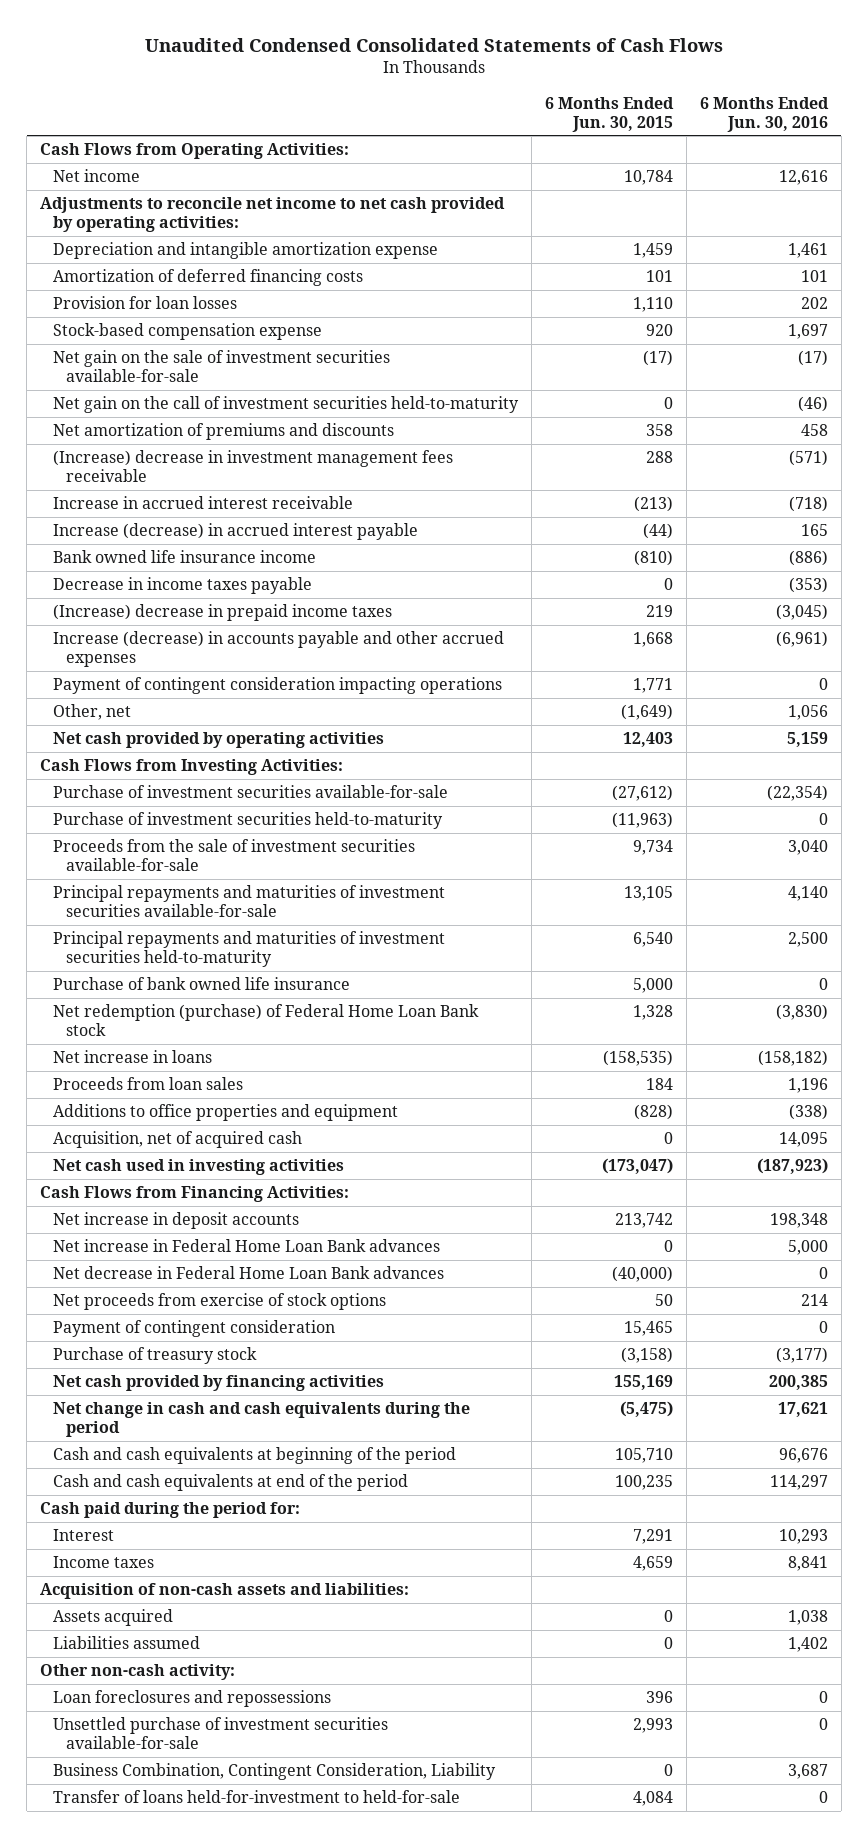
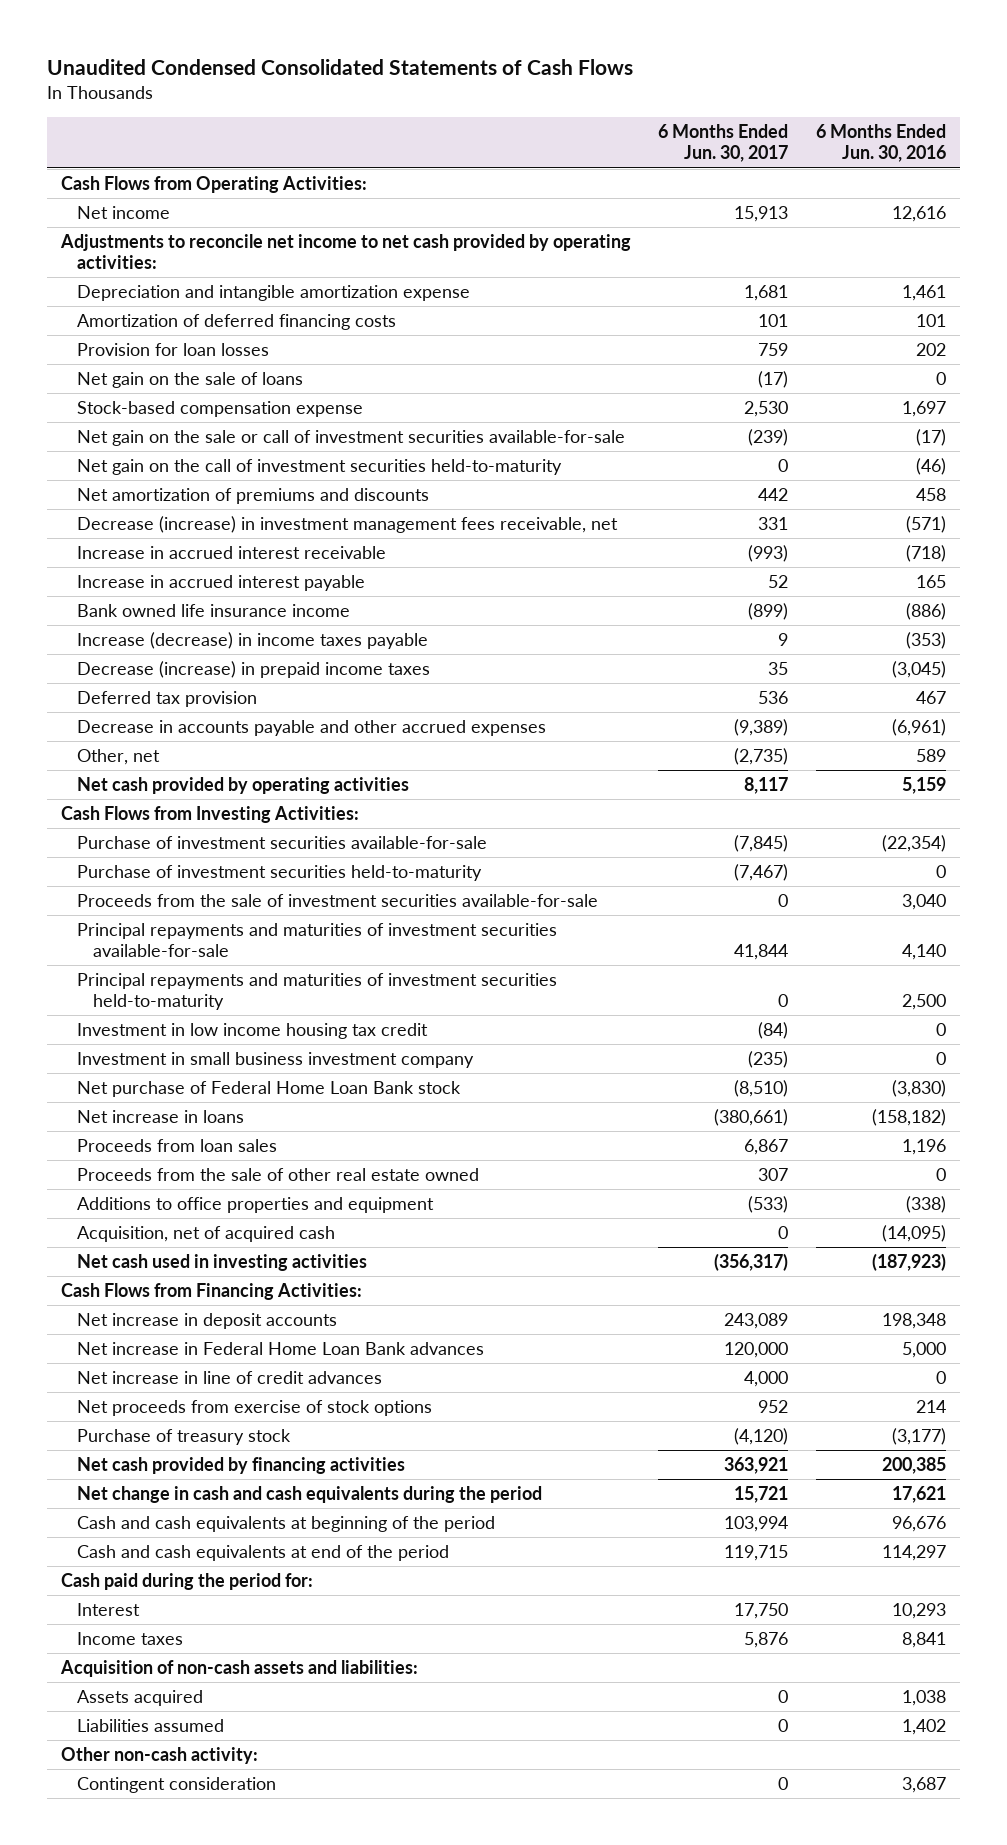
- | 6 Months Ended Jun. 30, 2015 | 6 Months Ended Jun. 30, 2016
+ | 6 Months Ended Jun. 30, 2017 | 6 Months Ended Jun. 30, 2016
+ Net gain on the sale of loans | (17) | 0
- Net gain on the sale of investment securities available-for-sale | (17) | (17)
+ Net gain on the sale or call of investment securities available-for-sale | (239) | (17)
- (Increase) decrease in investment management fees receivable | 288 | (571)
+ Decrease (increase) in investment management fees receivable, net | 331 | (571)
- Increase (decrease) in accrued interest payable | (44) | 165
+ Increase in accrued interest payable | 52 | 165
- Decrease in income taxes payable | 0 | (353)
- (Increase) decrease in prepaid income taxes | 219 | (3,045)
- Increase (decrease) in accounts payable and other accrued expenses | 1,668 | (6,961)
- Payment of contingent consideration impacting operations | 1,771 | 0
- Other, net | (1,649) | 1,056
+ Increase (decrease) in income taxes payable | 9 | (353)
+ Decrease (increase) in prepaid income taxes | 35 | (3,045)
+ Deferred tax provision | 536 | 467
+ Decrease in accounts payable and other accrued expenses | (9,389) | (6,961)
+ Other, net | (2,735) | 589
- Purchase of bank owned life insurance | 5,000 | 0
- Net redemption (purchase) of Federal Home Loan Bank stock | 1,328 | (3,830)
+ Investment in low income housing tax credit | (84) | 0
+ Investment in small business investment company | (235) | 0
+ Net purchase of Federal Home Loan Bank stock | (8,510) | (3,830)
+ Proceeds from the sale of other real estate owned | 307 | 0
- Acquisition, net of acquired cash | 0 | 14,095
+ Acquisition, net of acquired cash | 0 | (14,095)
- Net decrease in Federal Home Loan Bank advances | (40,000) | 0
+ Net increase in line of credit advances | 4,000 | 0
- Payment of contingent consideration | 15,465 | 0
- Loan foreclosures and repossessions | 396 | 0
- Unsettled purchase of investment securities available-for-sale | 2,993 | 0
- Business Combination, Contingent Consideration, Liability | 0 | 3,687
- Transfer of loans held-for-investment to held-for-sale | 4,084 | 0
+ Contingent consideration | 0 | 3,687

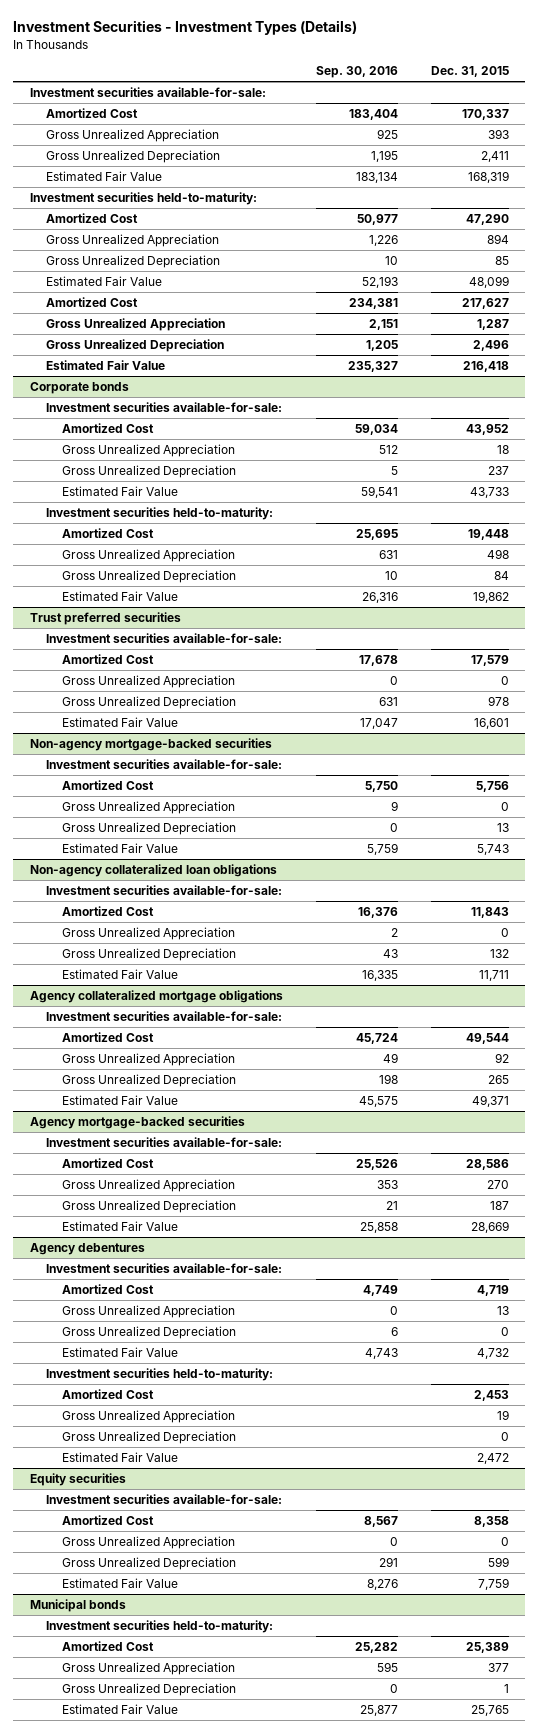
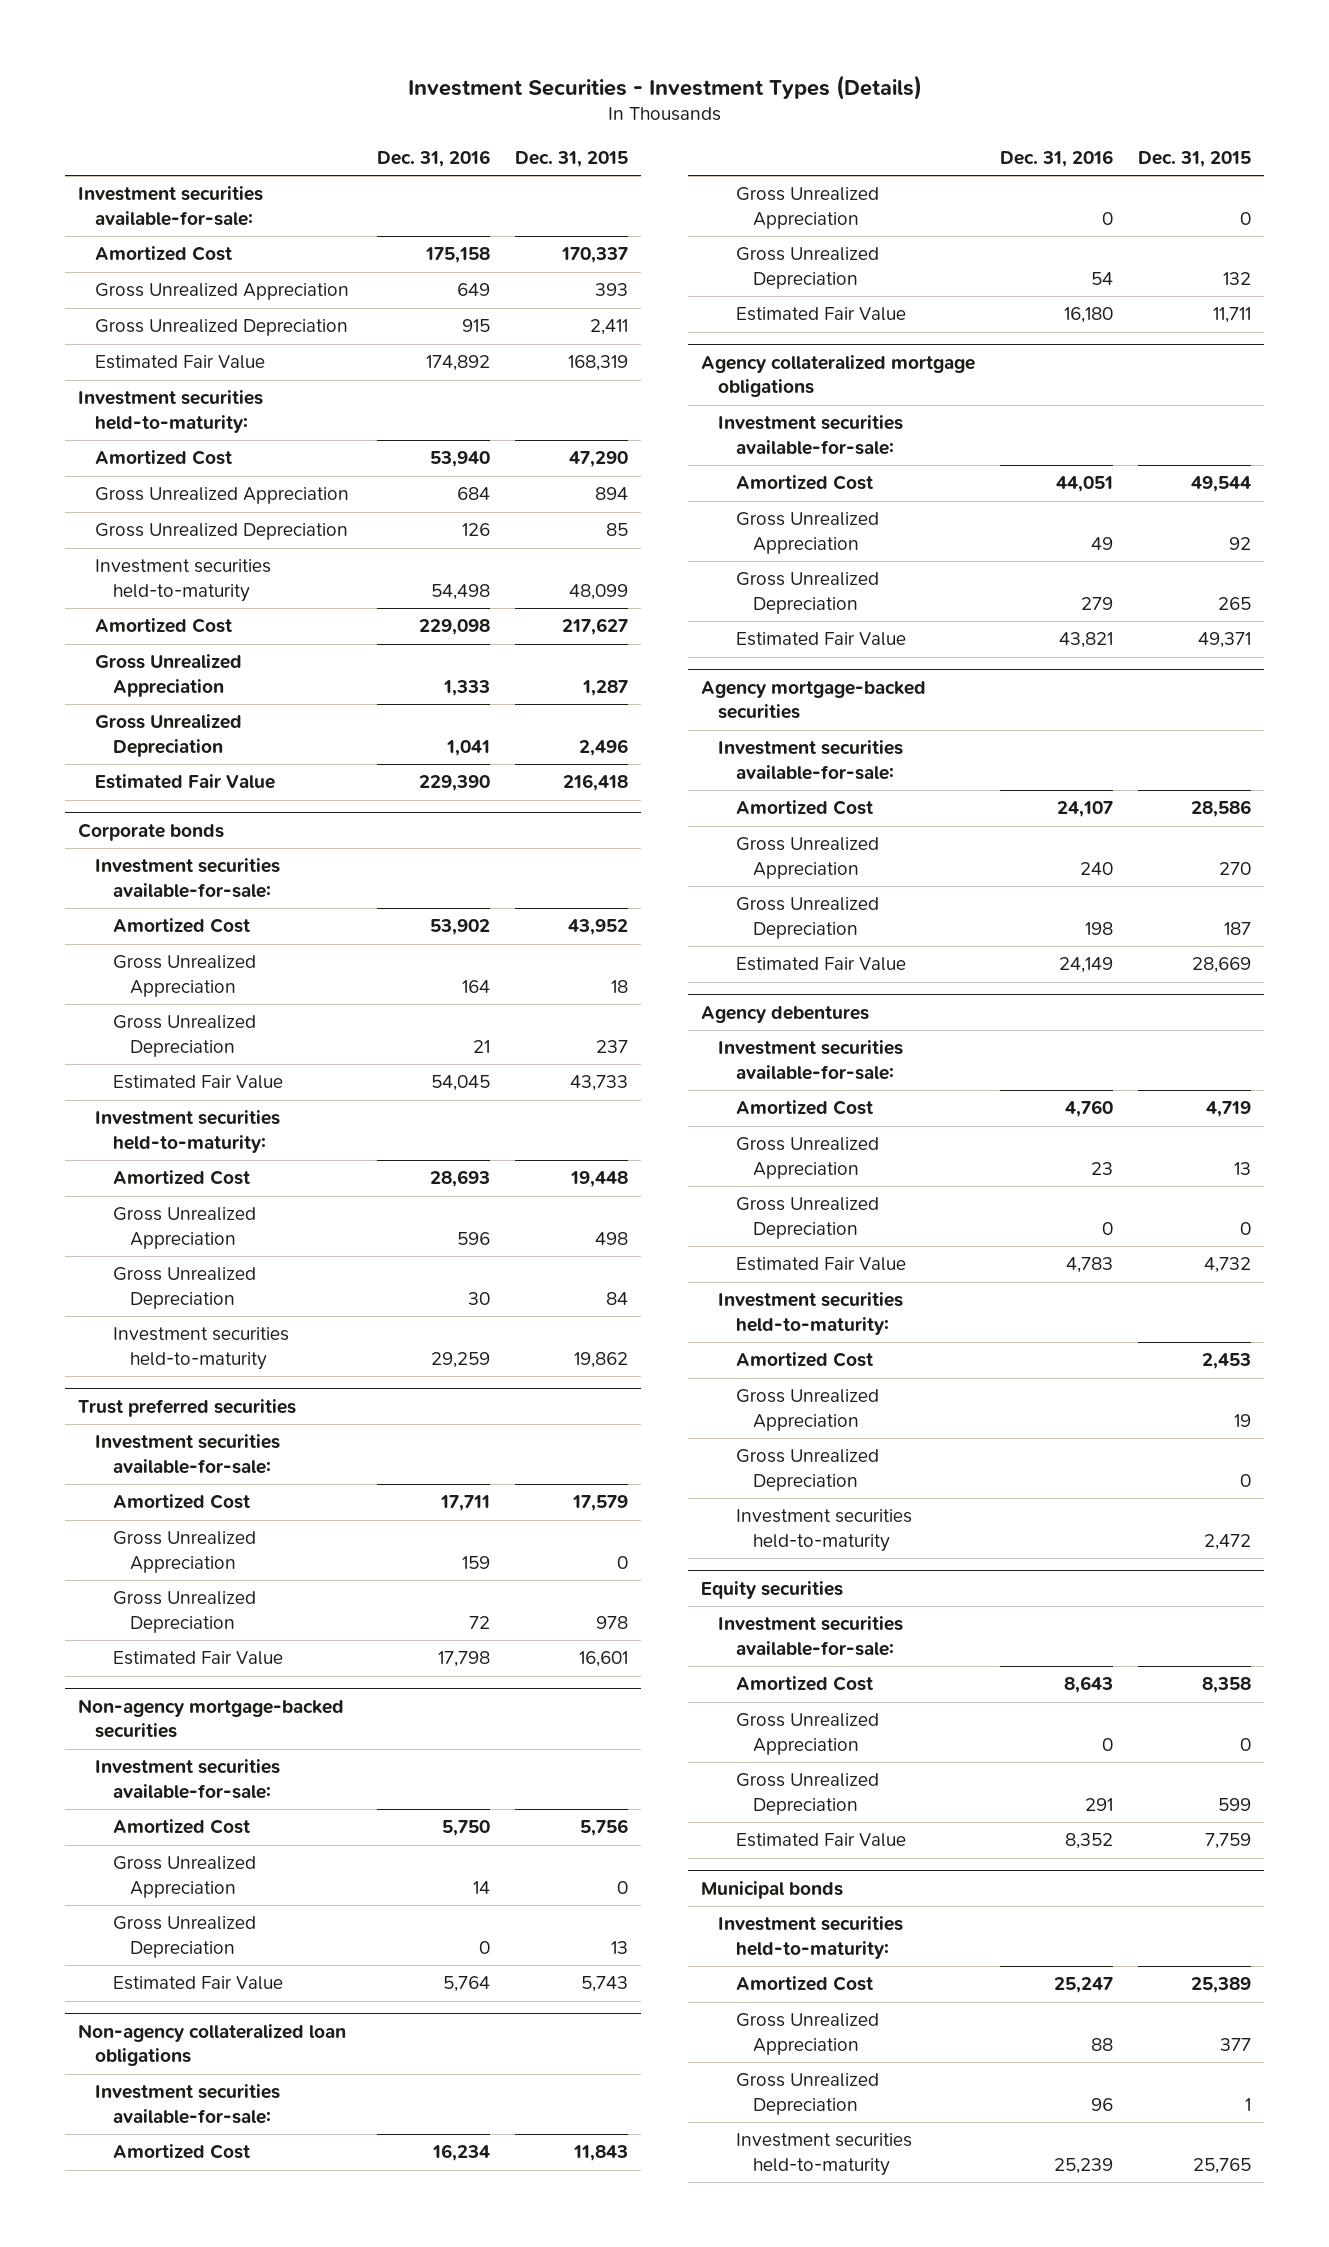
- | Sep. 30, 2016 | Dec. 31, 2015
+ | Dec. 31, 2016 | Dec. 31, 2015
- Estimated Fair Value | 52,193 | 48,099
+ Investment securities held-to-maturity | 54,498 | 48,099
@ Corporate bonds
- Estimated Fair Value | 26,316 | 19,862
+ Investment securities held-to-maturity | 29,259 | 19,862
@ Agency debentures
- Estimated Fair Value | | 2,472
+ Investment securities held-to-maturity | | 2,472
@ Municipal bonds
- Estimated Fair Value | 25,877 | 25,765
+ Investment securities held-to-maturity | 25,239 | 25,765

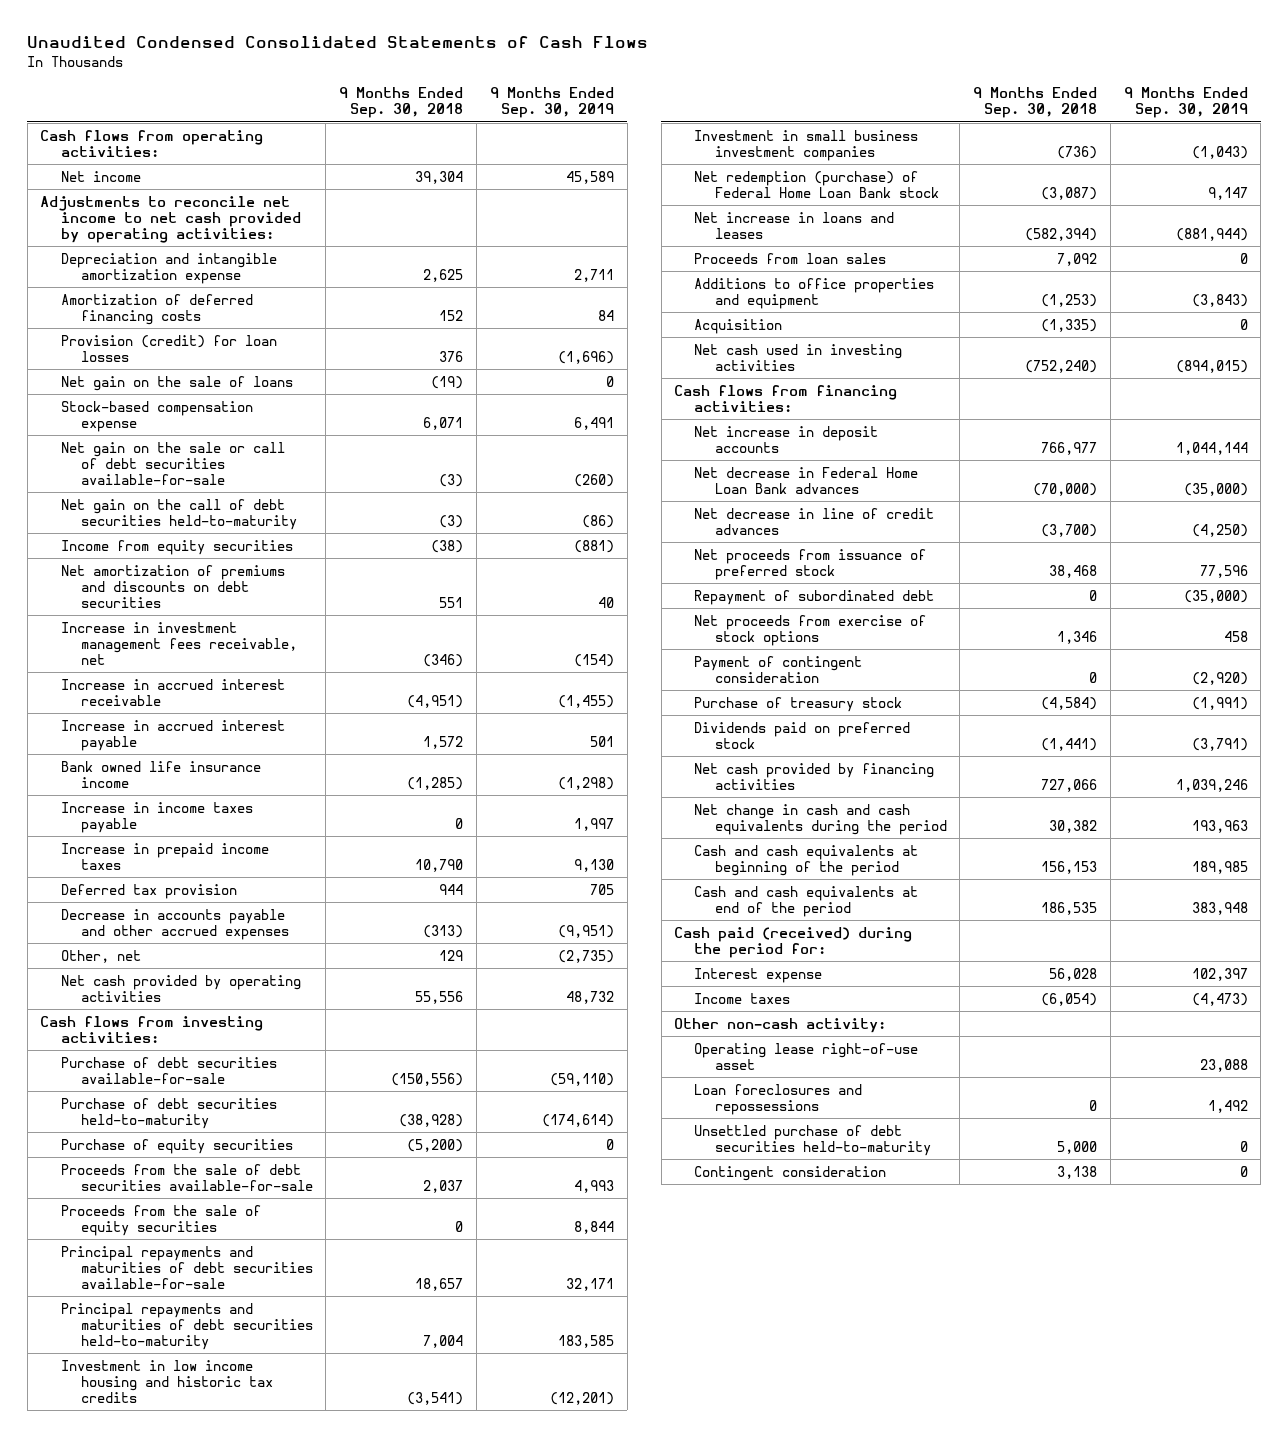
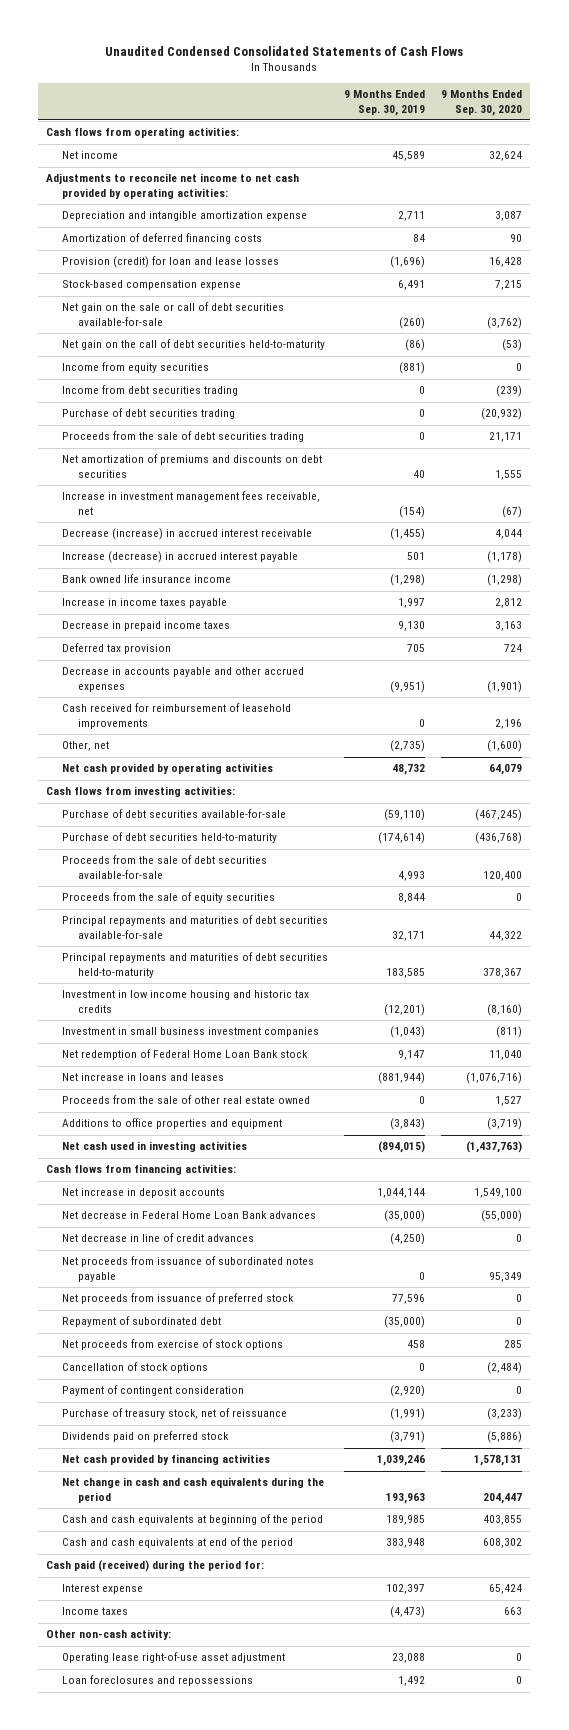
- | 9 Months Ended Sep. 30, 2018 | 9 Months Ended Sep. 30, 2019
+ | 9 Months Ended Sep. 30, 2019 | 9 Months Ended Sep. 30, 2020
- Provision (credit) for loan losses | 376 | (1,696)
- Net gain on the sale of loans | (19) | 0
+ Provision (credit) for loan and lease losses | (1,696) | 16,428
+ Income from debt securities trading | 0 | (239)
+ Purchase of debt securities trading | 0 | (20,932)
+ Proceeds from the sale of debt securities trading | 0 | 21,171
- Increase in accrued interest receivable | (4,951) | (1,455)
- Increase in accrued interest payable | 1,572 | 501
+ Decrease (increase) in accrued interest receivable | (1,455) | 4,044
+ Increase (decrease) in accrued interest payable | 501 | (1,178)
- Increase in prepaid income taxes | 10,790 | 9,130
+ Decrease in prepaid income taxes | 9,130 | 3,163
+ Cash received for reimbursement of leasehold improvements | 0 | 2,196
- Purchase of equity securities | (5,200) | 0
- Net redemption (purchase) of Federal Home Loan Bank stock | (3,087) | 9,147
+ Net redemption of Federal Home Loan Bank stock | 9,147 | 11,040
- Proceeds from loan sales | 7,092 | 0
+ Proceeds from the sale of other real estate owned | 0 | 1,527
- Acquisition | (1,335) | 0
+ Net proceeds from issuance of subordinated notes payable | 0 | 95,349
+ Cancellation of stock options | 0 | (2,484)
- Purchase of treasury stock | (4,584) | (1,991)
+ Purchase of treasury stock, net of reissuance | (1,991) | (3,233)
- Operating lease right-of-use asset | | 23,088
+ Operating lease right-of-use asset adjustment | 23,088 | 0
- Unsettled purchase of debt securities held-to-maturity | 5,000 | 0
- Contingent consideration | 3,138 | 0

